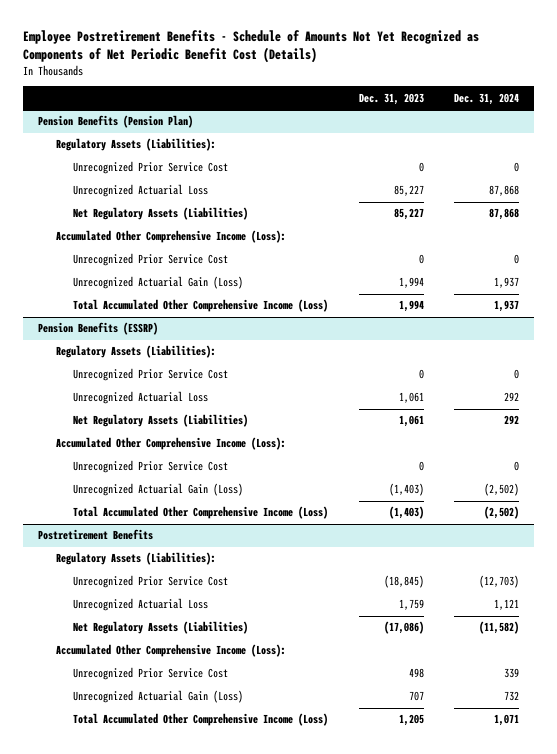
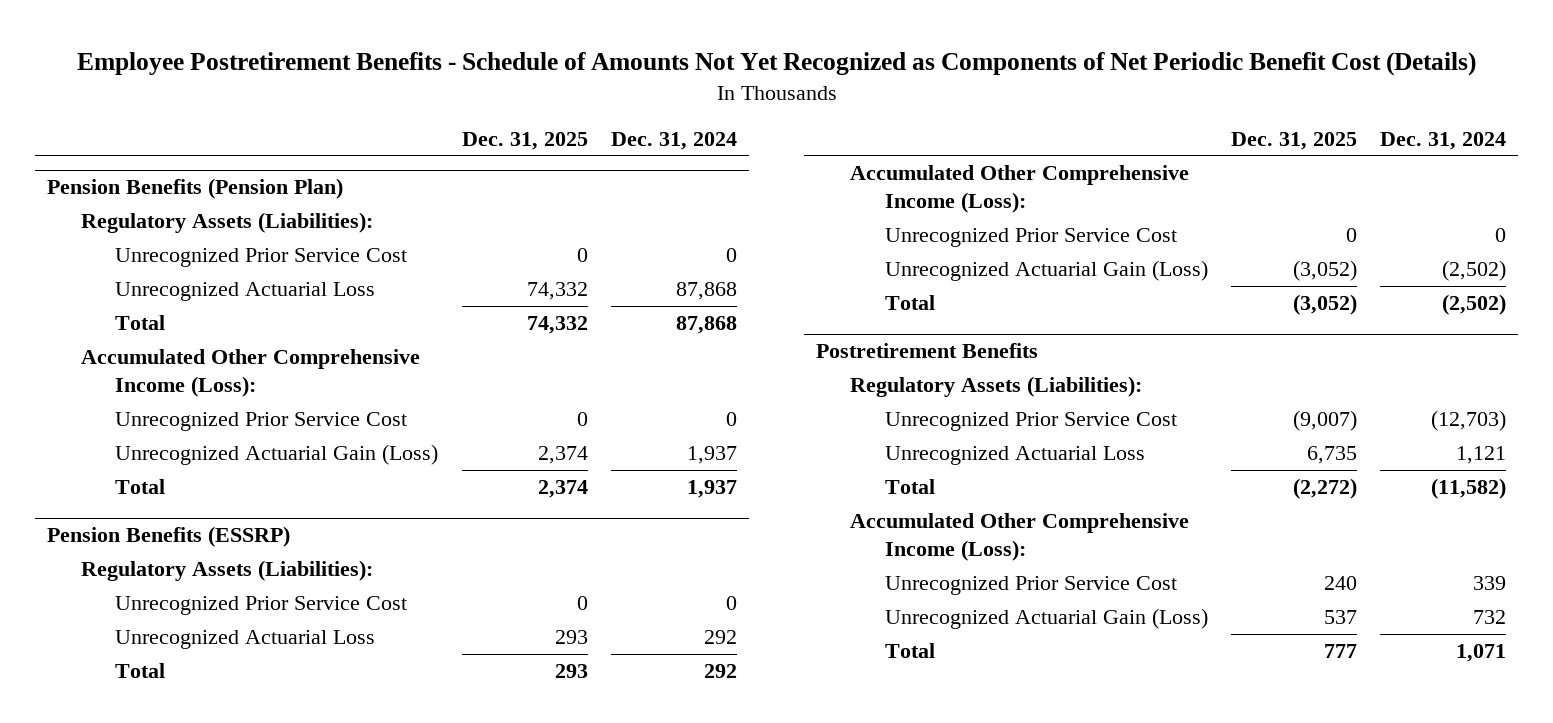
- | Dec. 31, 2023 | Dec. 31, 2024
+ | Dec. 31, 2025 | Dec. 31, 2024
@ Pension Benefits (Pension Plan)
- Net Regulatory Assets (Liabilities) | 85,227 | 87,868
+ Total | 74,332 | 87,868
- Total Accumulated Other Comprehensive Income (Loss) | 1,994 | 1,937
+ Total | 2,374 | 1,937
@ Pension Benefits (ESSRP)
- Net Regulatory Assets (Liabilities) | 1,061 | 292
+ Total | 293 | 292
- Total Accumulated Other Comprehensive Income (Loss) | (1,403) | (2,502)
+ Total | (3,052) | (2,502)
@ Postretirement Benefits
- Net Regulatory Assets (Liabilities) | (17,086) | (11,582)
+ Total | (2,272) | (11,582)
- Total Accumulated Other Comprehensive Income (Loss) | 1,205 | 1,071
+ Total | 777 | 1,071

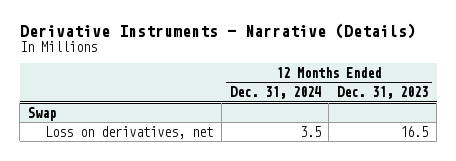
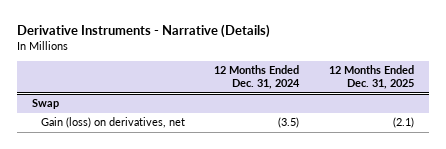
- | 12 Months Ended Dec. 31, 2024 | 12 Months Ended Dec. 31, 2023
+ | 12 Months Ended Dec. 31, 2024 | 12 Months Ended Dec. 31, 2025
@ Swap
- Loss on derivatives, net | 3.5 | 16.5
+ Gain (loss) on derivatives, net | (3.5) | (2.1)

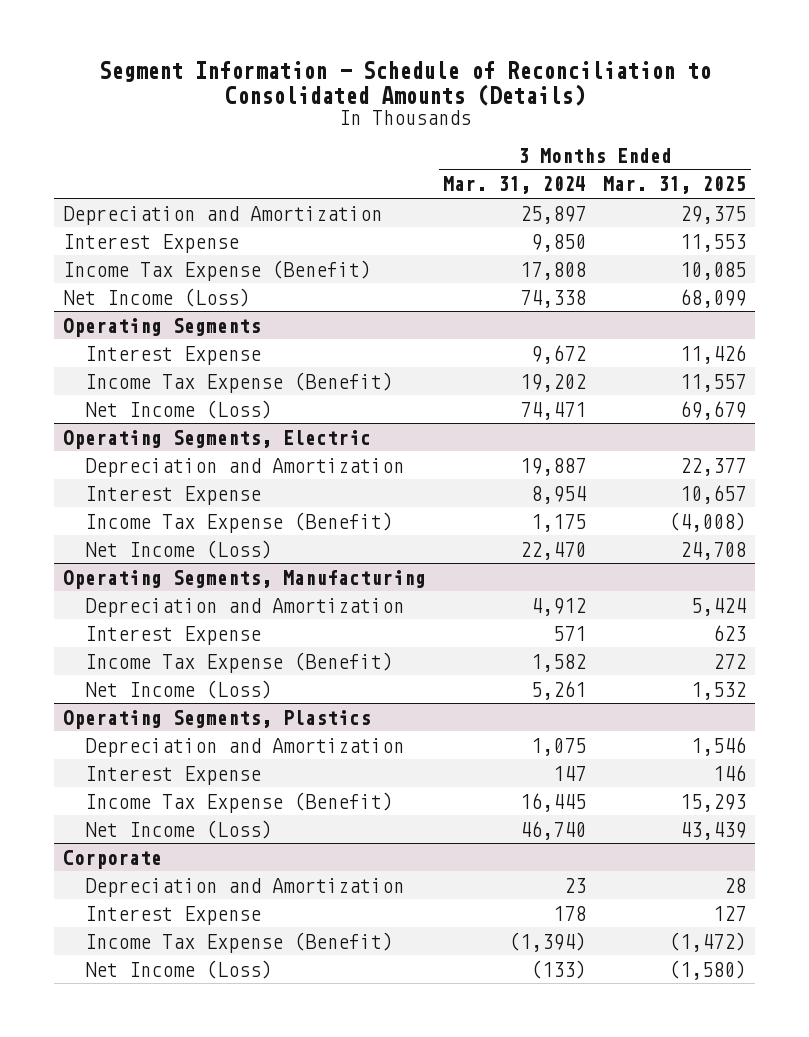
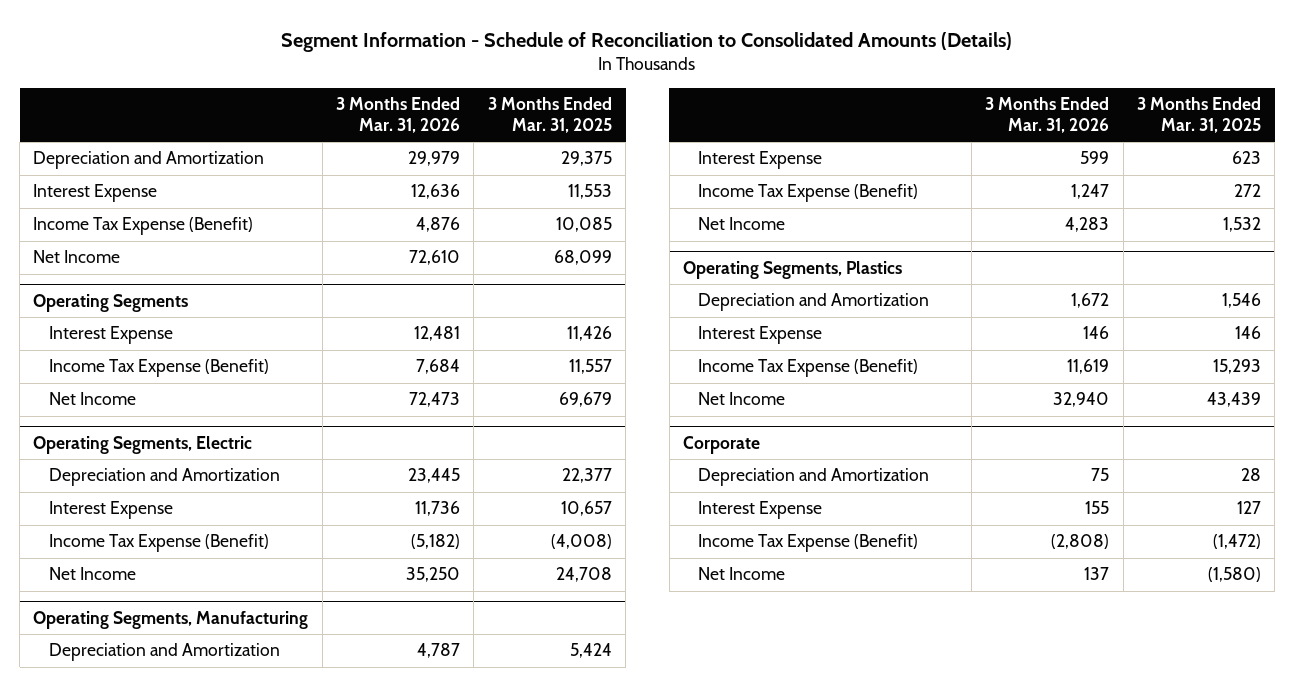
- | 3 Months Ended Mar. 31, 2024 | 3 Months Ended Mar. 31, 2025
+ | 3 Months Ended Mar. 31, 2026 | 3 Months Ended Mar. 31, 2025
- Net Income (Loss) | 74,338 | 68,099
+ Net Income | 72,610 | 68,099
@ Operating Segments
- Net Income (Loss) | 74,471 | 69,679
+ Net Income | 72,473 | 69,679
@ Operating Segments, Electric
- Net Income (Loss) | 22,470 | 24,708
+ Net Income | 35,250 | 24,708
@ Operating Segments, Manufacturing
- Net Income (Loss) | 5,261 | 1,532
+ Net Income | 4,283 | 1,532
@ Operating Segments, Plastics
- Net Income (Loss) | 46,740 | 43,439
+ Net Income | 32,940 | 43,439
@ Corporate
- Net Income (Loss) | (133) | (1,580)
+ Net Income | 137 | (1,580)

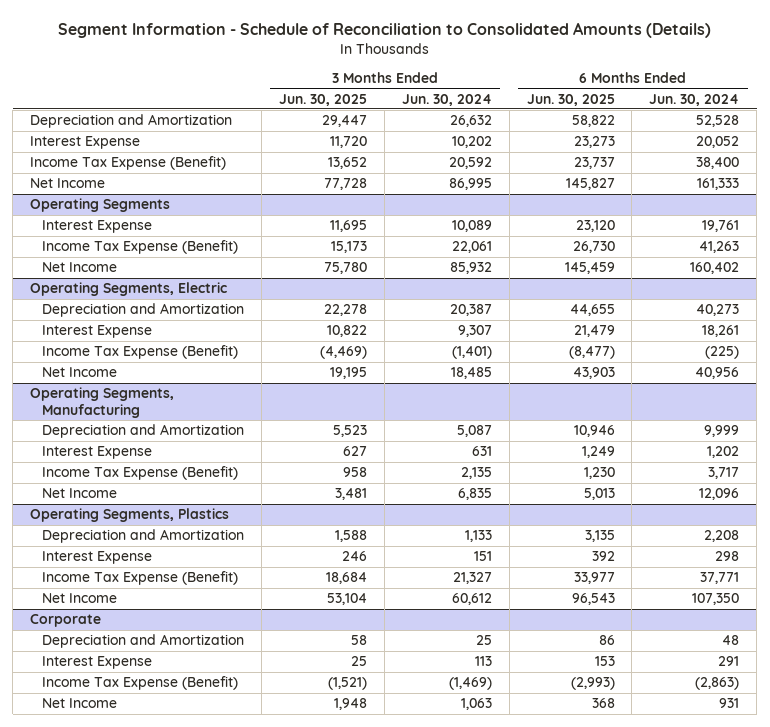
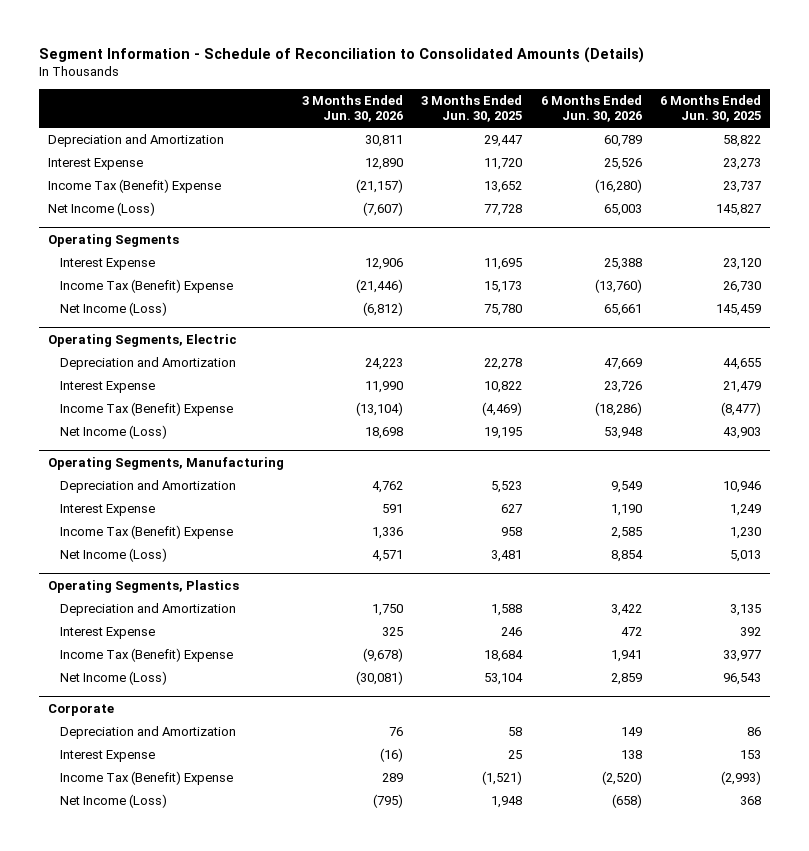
- | 3 Months Ended Jun. 30, 2025 | 3 Months Ended Jun. 30, 2024 | 6 Months Ended Jun. 30, 2025 | 6 Months Ended Jun. 30, 2024
+ | 3 Months Ended Jun. 30, 2026 | 3 Months Ended Jun. 30, 2025 | 6 Months Ended Jun. 30, 2026 | 6 Months Ended Jun. 30, 2025
- Income Tax Expense (Benefit) | 13,652 | 20,592 | 23,737 | 38,400
- Net Income | 77,728 | 86,995 | 145,827 | 161,333
+ Income Tax (Benefit) Expense | (21,157) | 13,652 | (16,280) | 23,737
+ Net Income (Loss) | (7,607) | 77,728 | 65,003 | 145,827
@ Operating Segments
- Income Tax Expense (Benefit) | 15,173 | 22,061 | 26,730 | 41,263
- Net Income | 75,780 | 85,932 | 145,459 | 160,402
+ Income Tax (Benefit) Expense | (21,446) | 15,173 | (13,760) | 26,730
+ Net Income (Loss) | (6,812) | 75,780 | 65,661 | 145,459
@ Operating Segments, Electric
- Income Tax Expense (Benefit) | (4,469) | (1,401) | (8,477) | (225)
- Net Income | 19,195 | 18,485 | 43,903 | 40,956
+ Income Tax (Benefit) Expense | (13,104) | (4,469) | (18,286) | (8,477)
+ Net Income (Loss) | 18,698 | 19,195 | 53,948 | 43,903
@ Operating Segments, Manufacturing
- Income Tax Expense (Benefit) | 958 | 2,135 | 1,230 | 3,717
- Net Income | 3,481 | 6,835 | 5,013 | 12,096
+ Income Tax (Benefit) Expense | 1,336 | 958 | 2,585 | 1,230
+ Net Income (Loss) | 4,571 | 3,481 | 8,854 | 5,013
@ Operating Segments, Plastics
- Income Tax Expense (Benefit) | 18,684 | 21,327 | 33,977 | 37,771
- Net Income | 53,104 | 60,612 | 96,543 | 107,350
+ Income Tax (Benefit) Expense | (9,678) | 18,684 | 1,941 | 33,977
+ Net Income (Loss) | (30,081) | 53,104 | 2,859 | 96,543
@ Corporate
- Income Tax Expense (Benefit) | (1,521) | (1,469) | (2,993) | (2,863)
- Net Income | 1,948 | 1,063 | 368 | 931
+ Income Tax (Benefit) Expense | 289 | (1,521) | (2,520) | (2,993)
+ Net Income (Loss) | (795) | 1,948 | (658) | 368

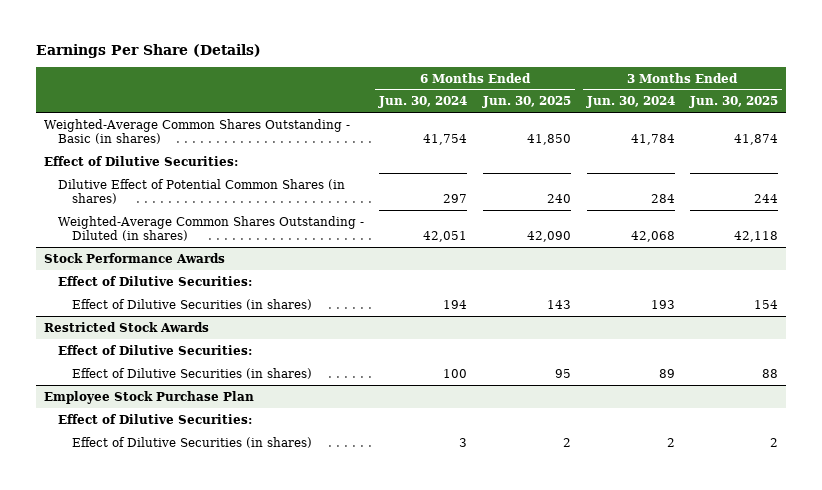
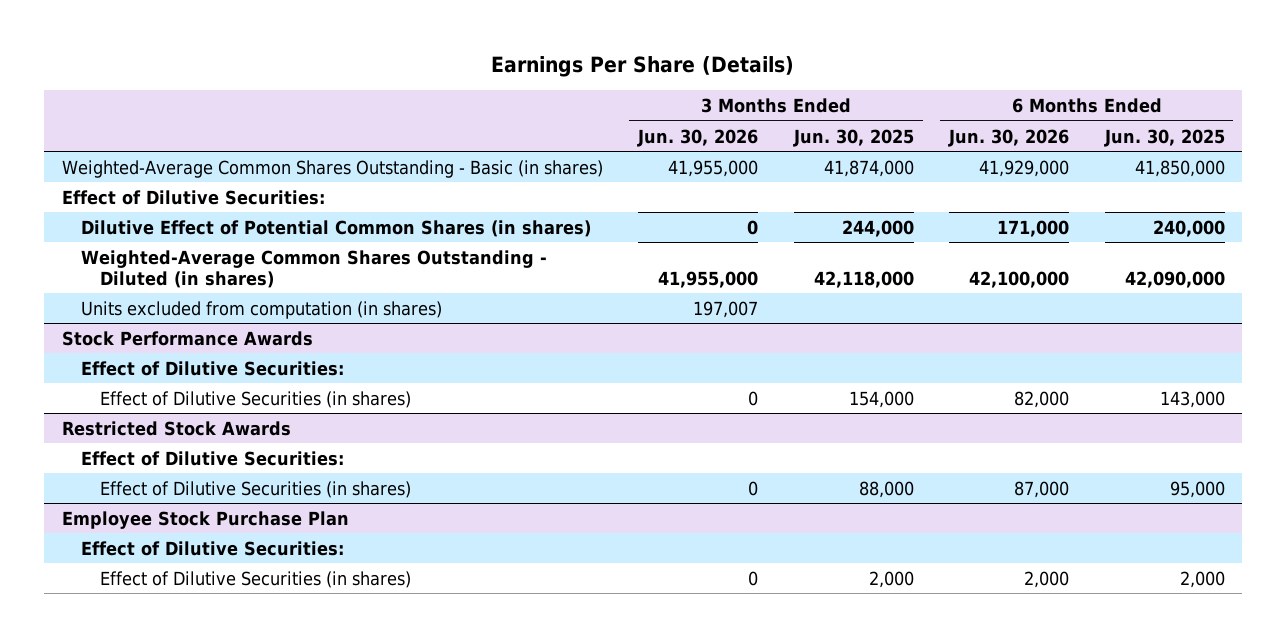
- | 6 Months Ended Jun. 30, 2024 | 6 Months Ended Jun. 30, 2025 | 3 Months Ended Jun. 30, 2024 | 3 Months Ended Jun. 30, 2025
+ | 3 Months Ended Jun. 30, 2026 | 3 Months Ended Jun. 30, 2025 | 6 Months Ended Jun. 30, 2026 | 6 Months Ended Jun. 30, 2025
- Weighted-Average Common Shares Outstanding - Basic (in shares) | 41,754 | 41,850 | 41,784 | 41,874
+ Weighted-Average Common Shares Outstanding - Basic (in shares) | 41,955,000 | 41,874,000 | 41,929,000 | 41,850,000
- Dilutive Effect of Potential Common Shares (in shares) | 297 | 240 | 284 | 244
- Weighted-Average Common Shares Outstanding - Diluted (in shares) | 42,051 | 42,090 | 42,068 | 42,118
+ Dilutive Effect of Potential Common Shares (in shares) | 0 | 244,000 | 171,000 | 240,000
+ Weighted-Average Common Shares Outstanding - Diluted (in shares) | 41,955,000 | 42,118,000 | 42,100,000 | 42,090,000
+ Units excluded from computation (in shares) | 197,007 | | |
@ Stock Performance Awards
- Effect of Dilutive Securities (in shares) | 194 | 143 | 193 | 154
+ Effect of Dilutive Securities (in shares) | 0 | 154,000 | 82,000 | 143,000
@ Restricted Stock Awards
- Effect of Dilutive Securities (in shares) | 100 | 95 | 89 | 88
+ Effect of Dilutive Securities (in shares) | 0 | 88,000 | 87,000 | 95,000
@ Employee Stock Purchase Plan
- Effect of Dilutive Securities (in shares) | 3 | 2 | 2 | 2
+ Effect of Dilutive Securities (in shares) | 0 | 2,000 | 2,000 | 2,000

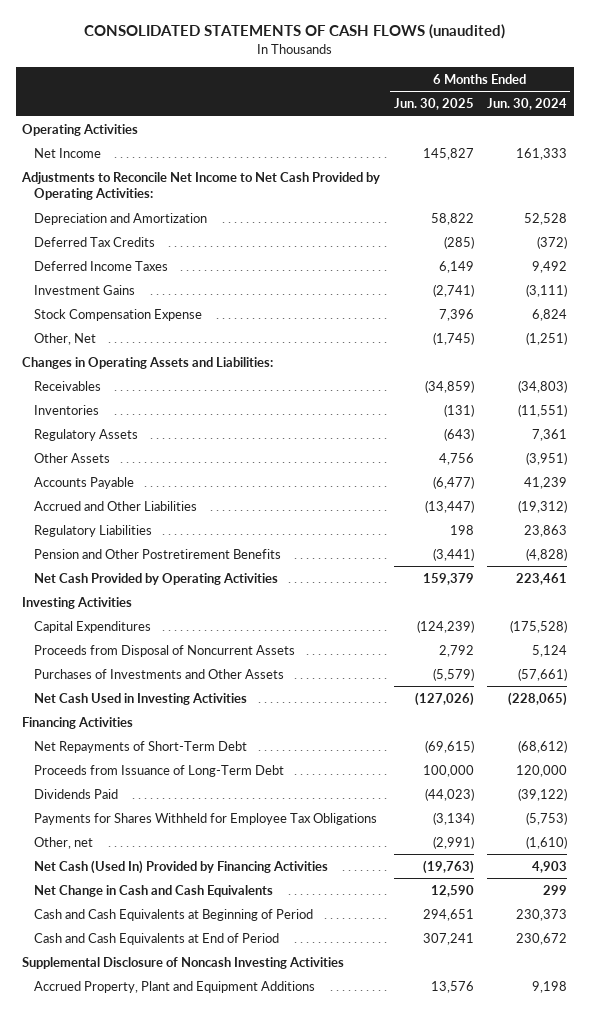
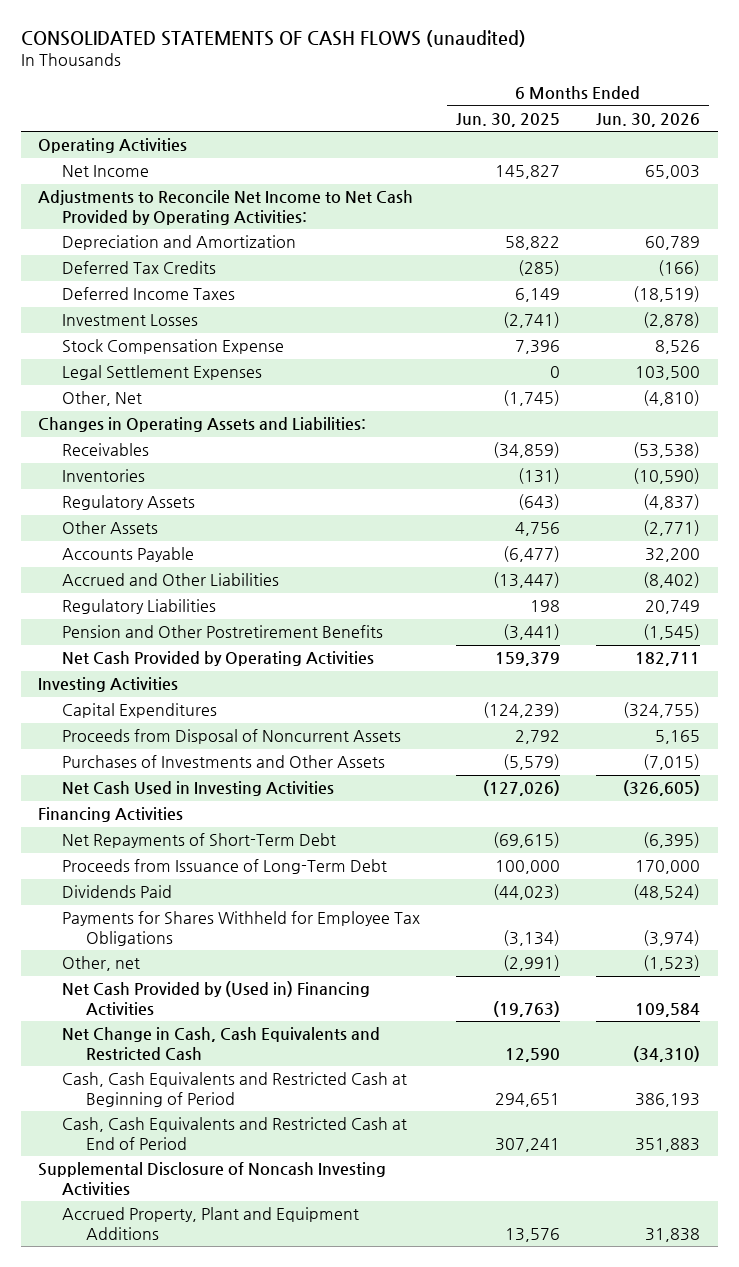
- | 6 Months Ended Jun. 30, 2025 | 6 Months Ended Jun. 30, 2024
+ | 6 Months Ended Jun. 30, 2025 | 6 Months Ended Jun. 30, 2026
- Investment Gains | (2,741) | (3,111)
+ Investment Losses | (2,741) | (2,878)
+ Legal Settlement Expenses | 0 | 103,500
- Net Cash (Used In) Provided by Financing Activities | (19,763) | 4,903
- Net Change in Cash and Cash Equivalents | 12,590 | 299
- Cash and Cash Equivalents at Beginning of Period | 294,651 | 230,373
- Cash and Cash Equivalents at End of Period | 307,241 | 230,672
+ Net Cash Provided by (Used in) Financing Activities | (19,763) | 109,584
+ Net Change in Cash, Cash Equivalents and Restricted Cash | 12,590 | (34,310)
+ Cash, Cash Equivalents and Restricted Cash at Beginning of Period | 294,651 | 386,193
+ Cash, Cash Equivalents and Restricted Cash at End of Period | 307,241 | 351,883

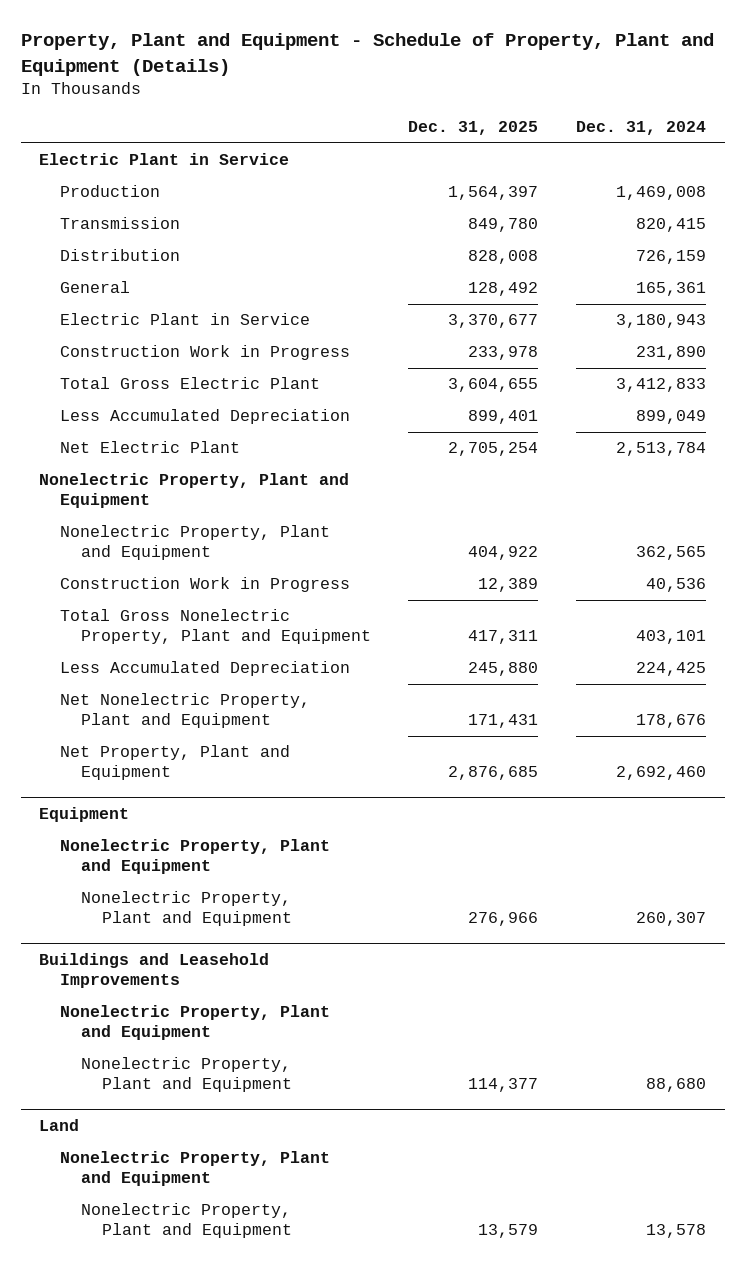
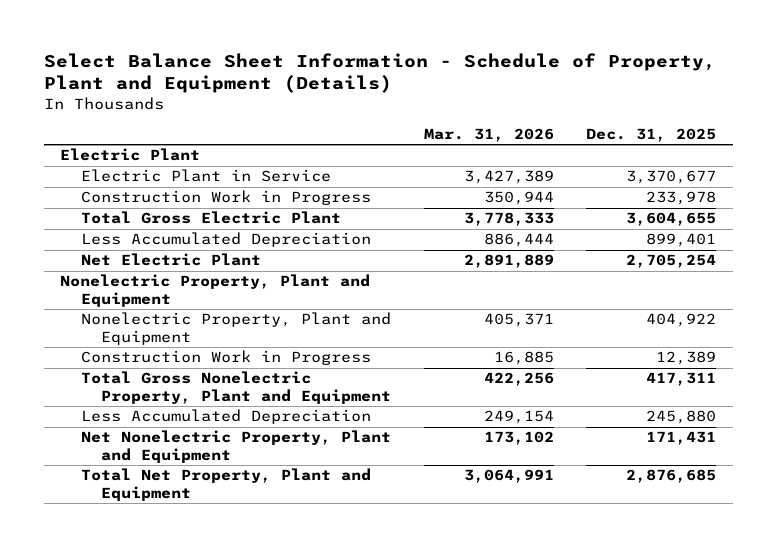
- Property, Plant and Equipment - Schedule of Property, Plant and Equipment (Details)
+ Select Balance Sheet Information - Schedule of Property, Plant and Equipment (Details)
- | Dec. 31, 2025 | Dec. 31, 2024
+ | Mar. 31, 2026 | Dec. 31, 2025
- Electric Plant in Service
- Production | 1,564,397 | 1,469,008
- Transmission | 849,780 | 820,415
- Distribution | 828,008 | 726,159
- General | 128,492 | 165,361
+ Electric Plant
- Net Property, Plant and Equipment | 2,876,685 | 2,692,460
- Equipment
- Nonelectric Property, Plant and Equipment
- Nonelectric Property, Plant and Equipment | 276,966 | 260,307
- Buildings and Leasehold Improvements
- Nonelectric Property, Plant and Equipment
- Nonelectric Property, Plant and Equipment | 114,377 | 88,680
- Land
- Nonelectric Property, Plant and Equipment
- Nonelectric Property, Plant and Equipment | 13,579 | 13,578
+ Total Net Property, Plant and Equipment | 3,064,991 | 2,876,685

